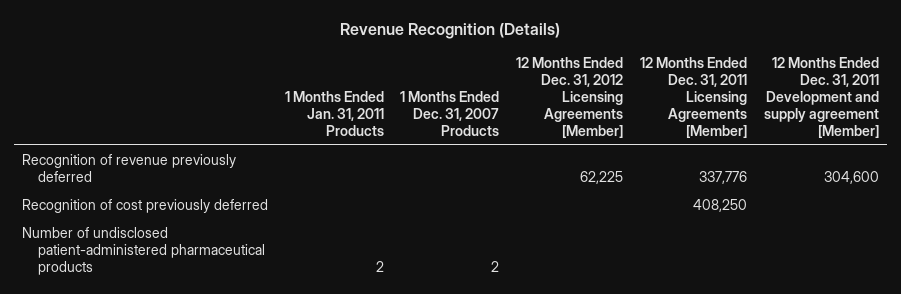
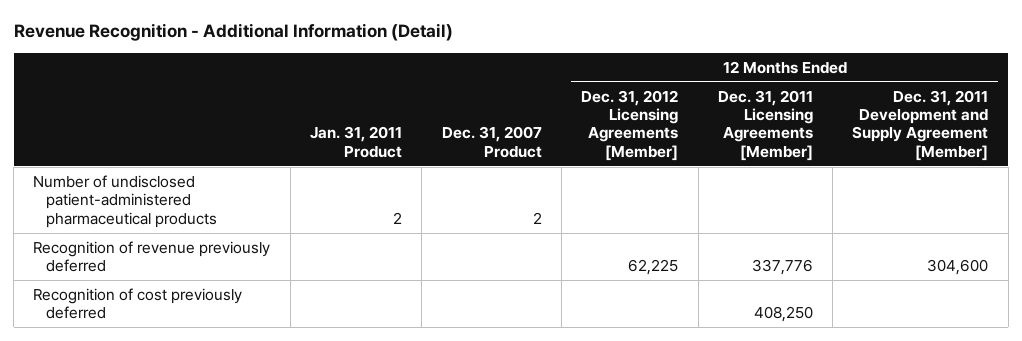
- Revenue Recognition (Details)
+ Revenue Recognition - Additional Information (Detail)
- | 1 Months Ended Jan. 31, 2011 Products | 1 Months Ended Dec. 31, 2007 Products | 12 Months Ended Dec. 31, 2012 Licensing Agreements [Member] | 12 Months Ended Dec. 31, 2011 Licensing Agreements [Member] | 12 Months Ended Dec. 31, 2011 Development and supply agreement [Member]
+ | Jan. 31, 2011 Product | Dec. 31, 2007 Product | 12 Months Ended Dec. 31, 2012 Licensing Agreements [Member] | 12 Months Ended Dec. 31, 2011 Licensing Agreements [Member] | 12 Months Ended Dec. 31, 2011 Development and Supply Agreement [Member]
moved up: Number of undisclosed patient-administered pharmaceutical products | 2 | 2 | | |

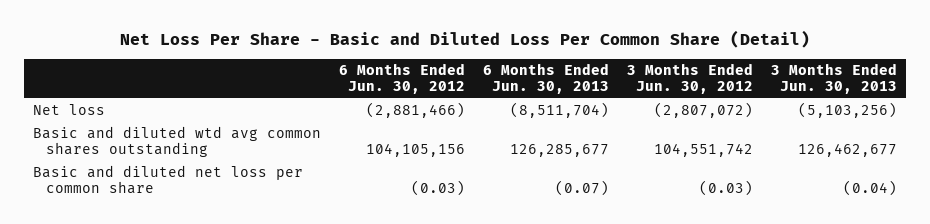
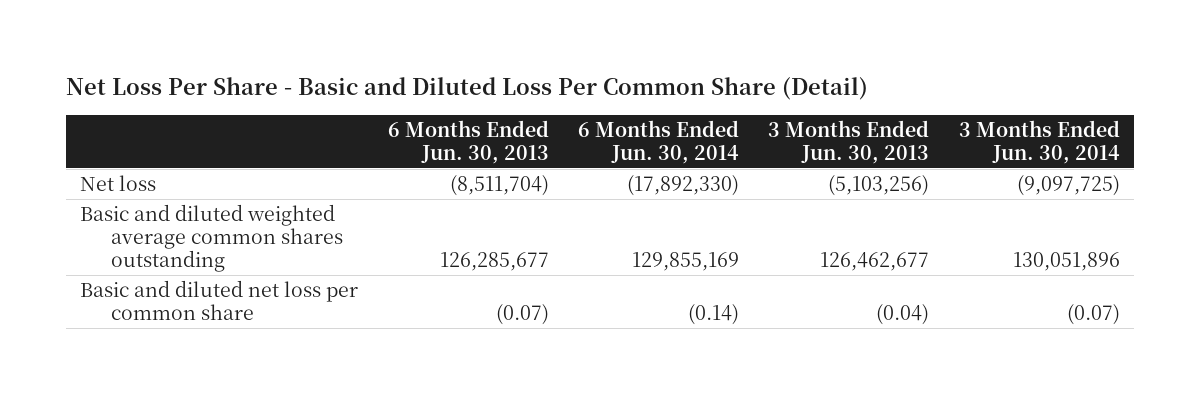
- | 6 Months Ended Jun. 30, 2012 | 6 Months Ended Jun. 30, 2013 | 3 Months Ended Jun. 30, 2012 | 3 Months Ended Jun. 30, 2013
+ | 6 Months Ended Jun. 30, 2013 | 6 Months Ended Jun. 30, 2014 | 3 Months Ended Jun. 30, 2013 | 3 Months Ended Jun. 30, 2014
- Basic and diluted wtd avg common shares outstanding | 104,105,156 | 126,285,677 | 104,551,742 | 126,462,677
+ Basic and diluted weighted average common shares outstanding | 126,285,677 | 129,855,169 | 126,462,677 | 130,051,896

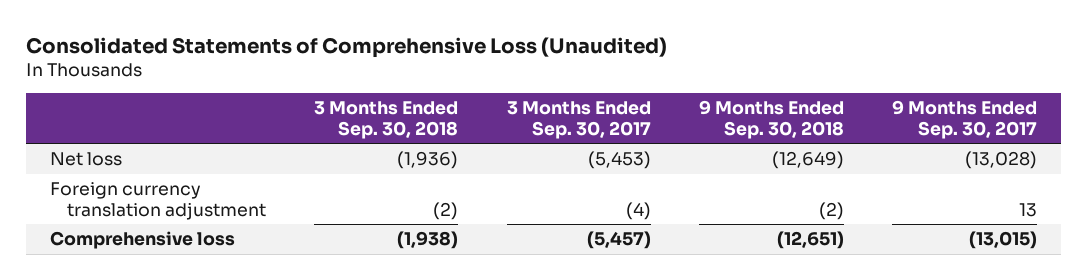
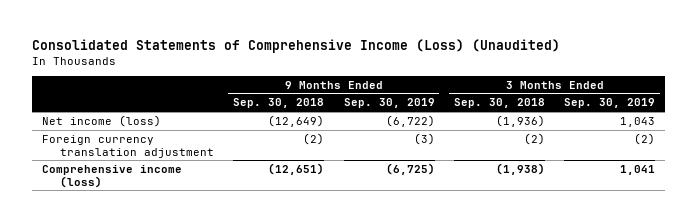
- Consolidated Statements of Comprehensive Loss (Unaudited)
+ Consolidated Statements of Comprehensive Income (Loss) (Unaudited)
- | 3 Months Ended Sep. 30, 2018 | 3 Months Ended Sep. 30, 2017 | 9 Months Ended Sep. 30, 2018 | 9 Months Ended Sep. 30, 2017
+ | 9 Months Ended Sep. 30, 2018 | 9 Months Ended Sep. 30, 2019 | 3 Months Ended Sep. 30, 2018 | 3 Months Ended Sep. 30, 2019
- Net loss | (1,936) | (5,453) | (12,649) | (13,028)
+ Net income (loss) | (12,649) | (6,722) | (1,936) | 1,043
- Comprehensive loss | (1,938) | (5,457) | (12,651) | (13,015)
+ Comprehensive income (loss) | (12,651) | (6,725) | (1,938) | 1,041

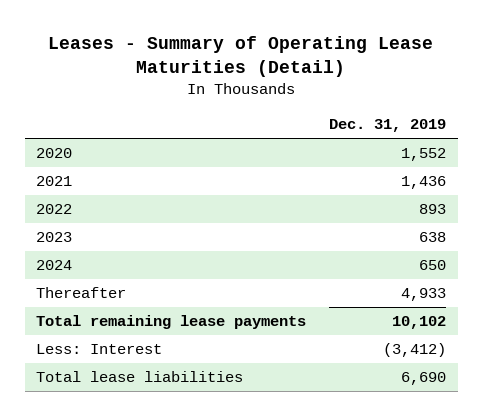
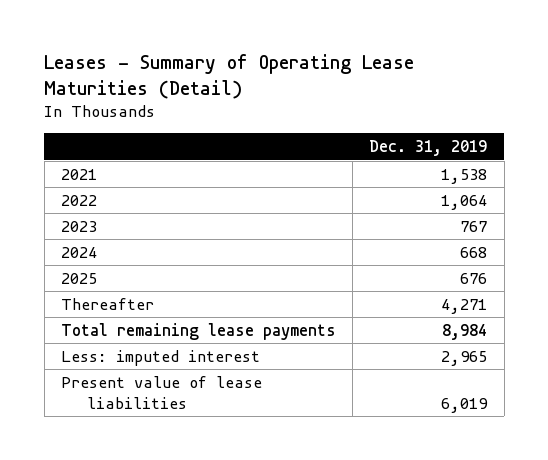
- 2020 | 1,552
- 2021 | 1,436
- 2022 | 893
- 2023 | 638
- 2024 | 650
- Thereafter | 4,933
- Total remaining lease payments | 10,102
- Less: Interest | (3,412)
- Total lease liabilities | 6,690
+ 2021 | 1,538
+ 2022 | 1,064
+ 2023 | 767
+ 2024 | 668
+ 2025 | 676
+ Thereafter | 4,271
+ Total remaining lease payments | 8,984
+ Less: imputed interest | 2,965
+ Present value of lease liabilities | 6,019

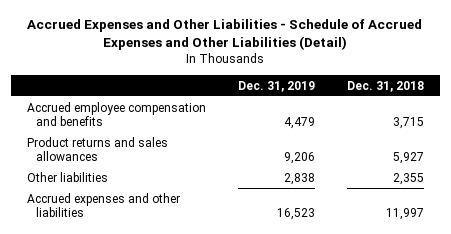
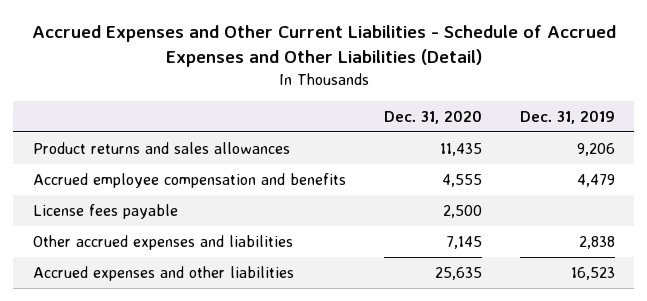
- Accrued Expenses and Other Liabilities - Schedule of Accrued Expenses and Other Liabilities (Detail)
+ Accrued Expenses and Other Current Liabilities - Schedule of Accrued Expenses and Other Liabilities (Detail)
- | Dec. 31, 2019 | Dec. 31, 2018
+ | Dec. 31, 2020 | Dec. 31, 2019
- Other liabilities | 2,838 | 2,355
moved down: Accrued employee compensation and benefits | 4,555 | 4,479
+ License fees payable | 2,500 |
+ Other accrued expenses and liabilities | 7,145 | 2,838

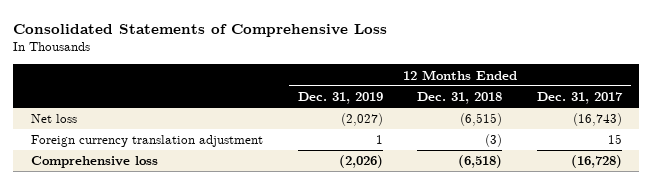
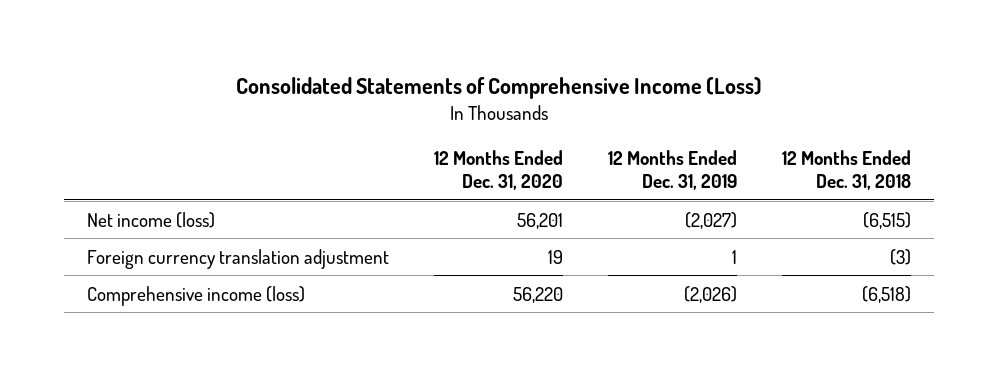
- Consolidated Statements of Comprehensive Loss
+ Consolidated Statements of Comprehensive Income (Loss)
- | 12 Months Ended Dec. 31, 2019 | 12 Months Ended Dec. 31, 2018 | 12 Months Ended Dec. 31, 2017
+ | 12 Months Ended Dec. 31, 2020 | 12 Months Ended Dec. 31, 2019 | 12 Months Ended Dec. 31, 2018
- Net loss | (2,027) | (6,515) | (16,743)
+ Net income (loss) | 56,201 | (2,027) | (6,515)
- Comprehensive loss | (2,026) | (6,518) | (16,728)
+ Comprehensive income (loss) | 56,220 | (2,026) | (6,518)

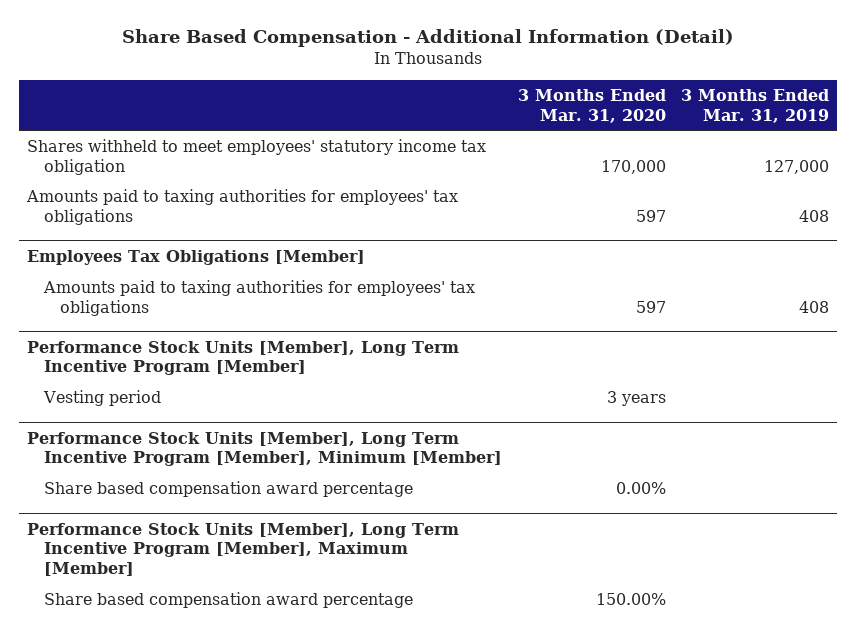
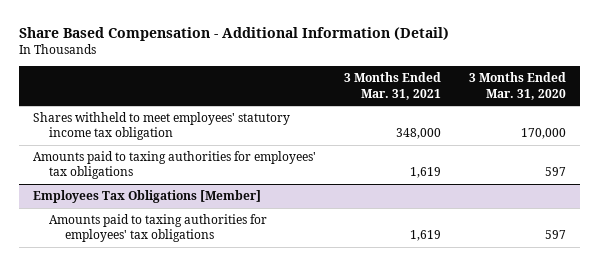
- | 3 Months Ended Mar. 31, 2020 | 3 Months Ended Mar. 31, 2019
+ | 3 Months Ended Mar. 31, 2021 | 3 Months Ended Mar. 31, 2020
- Performance Stock Units [Member], Long Term Incentive Program [Member]
- Vesting period | 3 years |
- Performance Stock Units [Member], Long Term Incentive Program [Member], Minimum [Member]
- Share based compensation award percentage | 0.00% |
- Performance Stock Units [Member], Long Term Incentive Program [Member], Maximum [Member]
- Share based compensation award percentage | 150.00% |

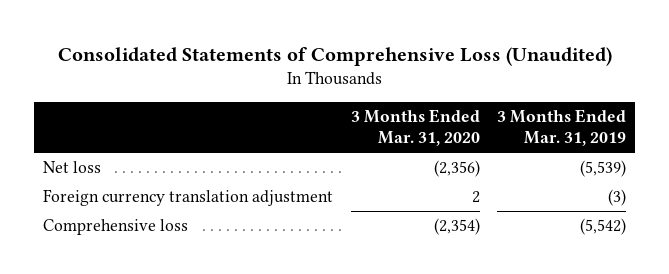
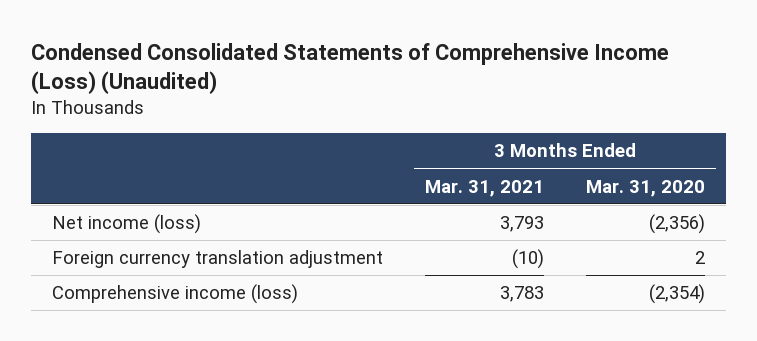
- Consolidated Statements of Comprehensive Loss (Unaudited)
+ Condensed Consolidated Statements of Comprehensive Income (Loss) (Unaudited)
- | 3 Months Ended Mar. 31, 2020 | 3 Months Ended Mar. 31, 2019
+ | 3 Months Ended Mar. 31, 2021 | 3 Months Ended Mar. 31, 2020
- Net loss | (2,356) | (5,539)
+ Net income (loss) | 3,793 | (2,356)
- Comprehensive loss | (2,354) | (5,542)
+ Comprehensive income (loss) | 3,783 | (2,354)

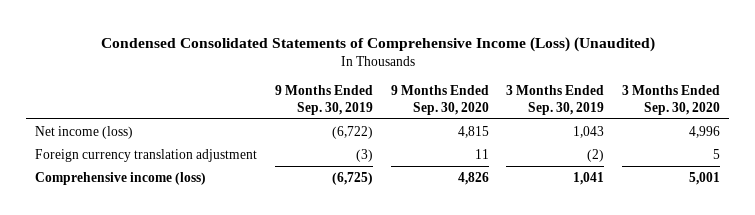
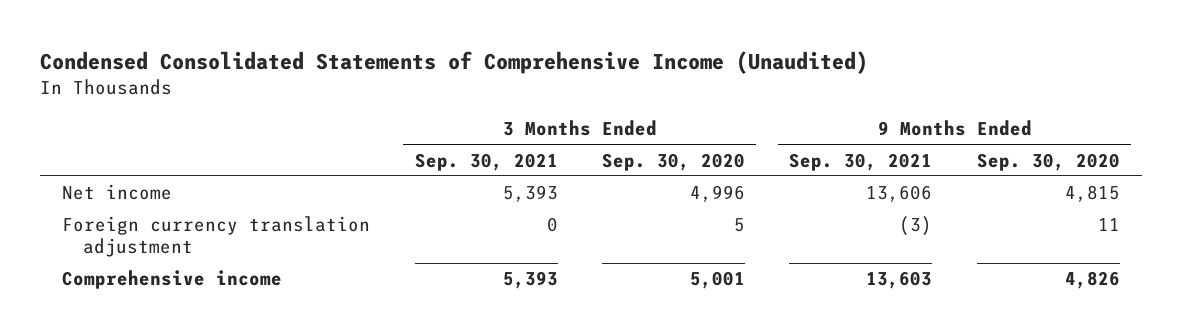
- Condensed Consolidated Statements of Comprehensive Income (Loss) (Unaudited)
+ Condensed Consolidated Statements of Comprehensive Income (Unaudited)
- | 9 Months Ended Sep. 30, 2019 | 9 Months Ended Sep. 30, 2020 | 3 Months Ended Sep. 30, 2019 | 3 Months Ended Sep. 30, 2020
+ | 3 Months Ended Sep. 30, 2021 | 3 Months Ended Sep. 30, 2020 | 9 Months Ended Sep. 30, 2021 | 9 Months Ended Sep. 30, 2020
- Net income (loss) | (6,722) | 4,815 | 1,043 | 4,996
+ Net income | 5,393 | 4,996 | 13,606 | 4,815
- Comprehensive income (loss) | (6,725) | 4,826 | 1,041 | 5,001
+ Comprehensive income | 5,393 | 5,001 | 13,603 | 4,826

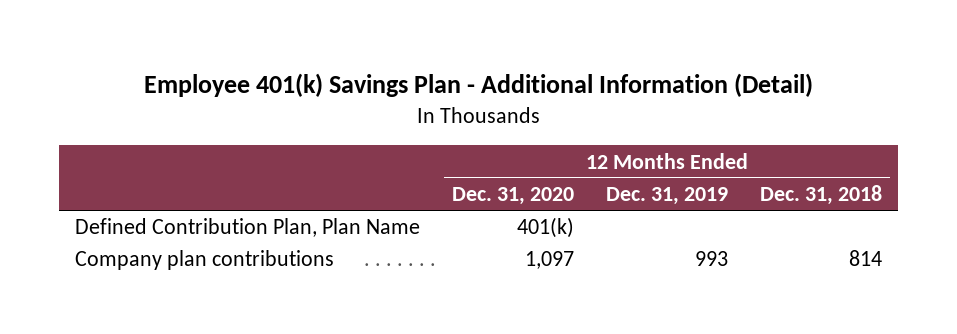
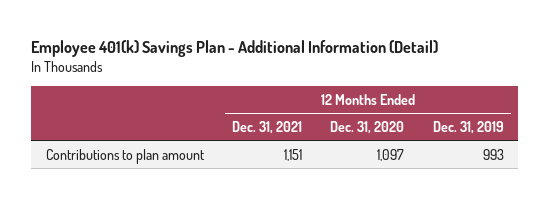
- | 12 Months Ended Dec. 31, 2020 | 12 Months Ended Dec. 31, 2019 | 12 Months Ended Dec. 31, 2018
+ | 12 Months Ended Dec. 31, 2021 | 12 Months Ended Dec. 31, 2020 | 12 Months Ended Dec. 31, 2019
- Defined Contribution Plan, Plan Name | 401(k) | |
- Company plan contributions | 1,097 | 993 | 814
+ Contributions to plan amount | 1,151 | 1,097 | 993

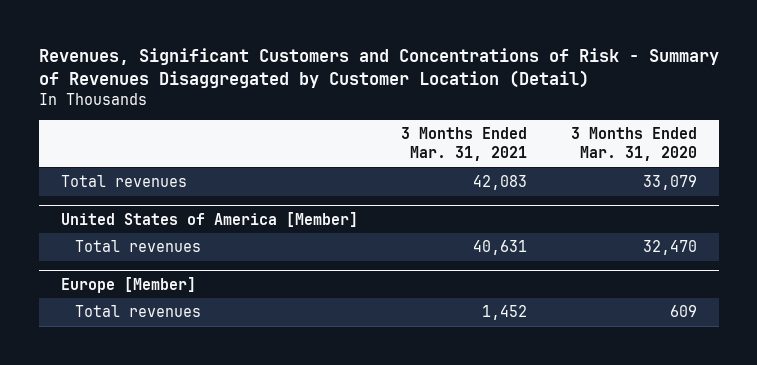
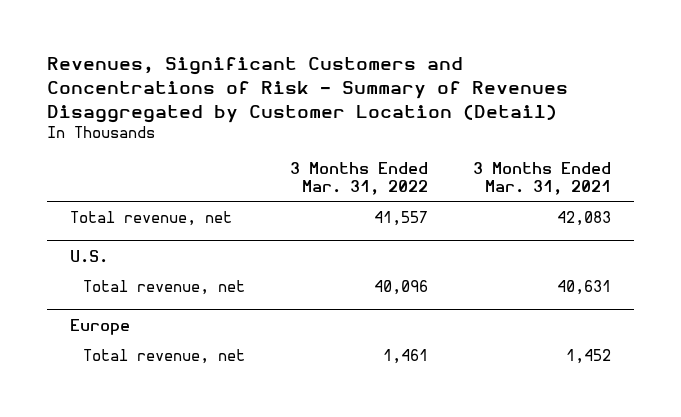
- | 3 Months Ended Mar. 31, 2021 | 3 Months Ended Mar. 31, 2020
+ | 3 Months Ended Mar. 31, 2022 | 3 Months Ended Mar. 31, 2021
- Total revenues | 42,083 | 33,079
- United States of America [Member]
- Total revenues | 40,631 | 32,470
- Europe [Member]
- Total revenues | 1,452 | 609
+ Total revenue, net | 41,557 | 42,083
+ U.S.
+ Total revenue, net | 40,096 | 40,631
+ Europe
+ Total revenue, net | 1,461 | 1,452

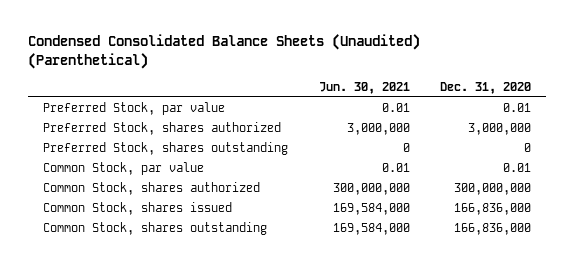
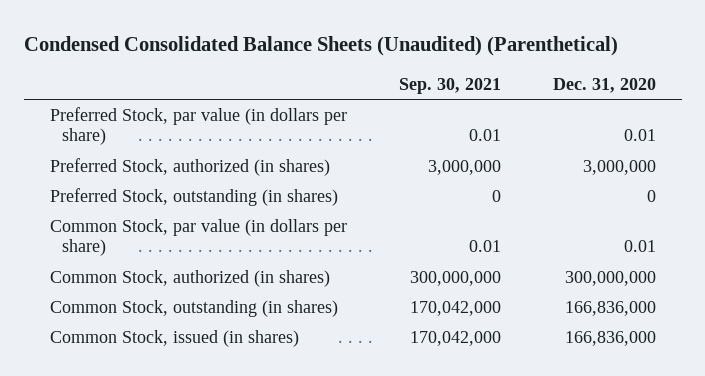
- | Jun. 30, 2021 | Dec. 31, 2020
+ | Sep. 30, 2021 | Dec. 31, 2020
- Preferred Stock, par value | 0.01 | 0.01
- Preferred Stock, shares authorized | 3,000,000 | 3,000,000
- Preferred Stock, shares outstanding | 0 | 0
- Common Stock, par value | 0.01 | 0.01
- Common Stock, shares authorized | 300,000,000 | 300,000,000
- Common Stock, shares issued | 169,584,000 | 166,836,000
- Common Stock, shares outstanding | 169,584,000 | 166,836,000
+ Preferred Stock, par value (in dollars per share) | 0.01 | 0.01
+ Preferred Stock, authorized (in shares) | 3,000,000 | 3,000,000
+ Preferred Stock, outstanding (in shares) | 0 | 0
+ Common Stock, par value (in dollars per share) | 0.01 | 0.01
+ Common Stock, authorized (in shares) | 300,000,000 | 300,000,000
+ Common Stock, outstanding (in shares) | 170,042,000 | 166,836,000
+ Common Stock, issued (in shares) | 170,042,000 | 166,836,000

